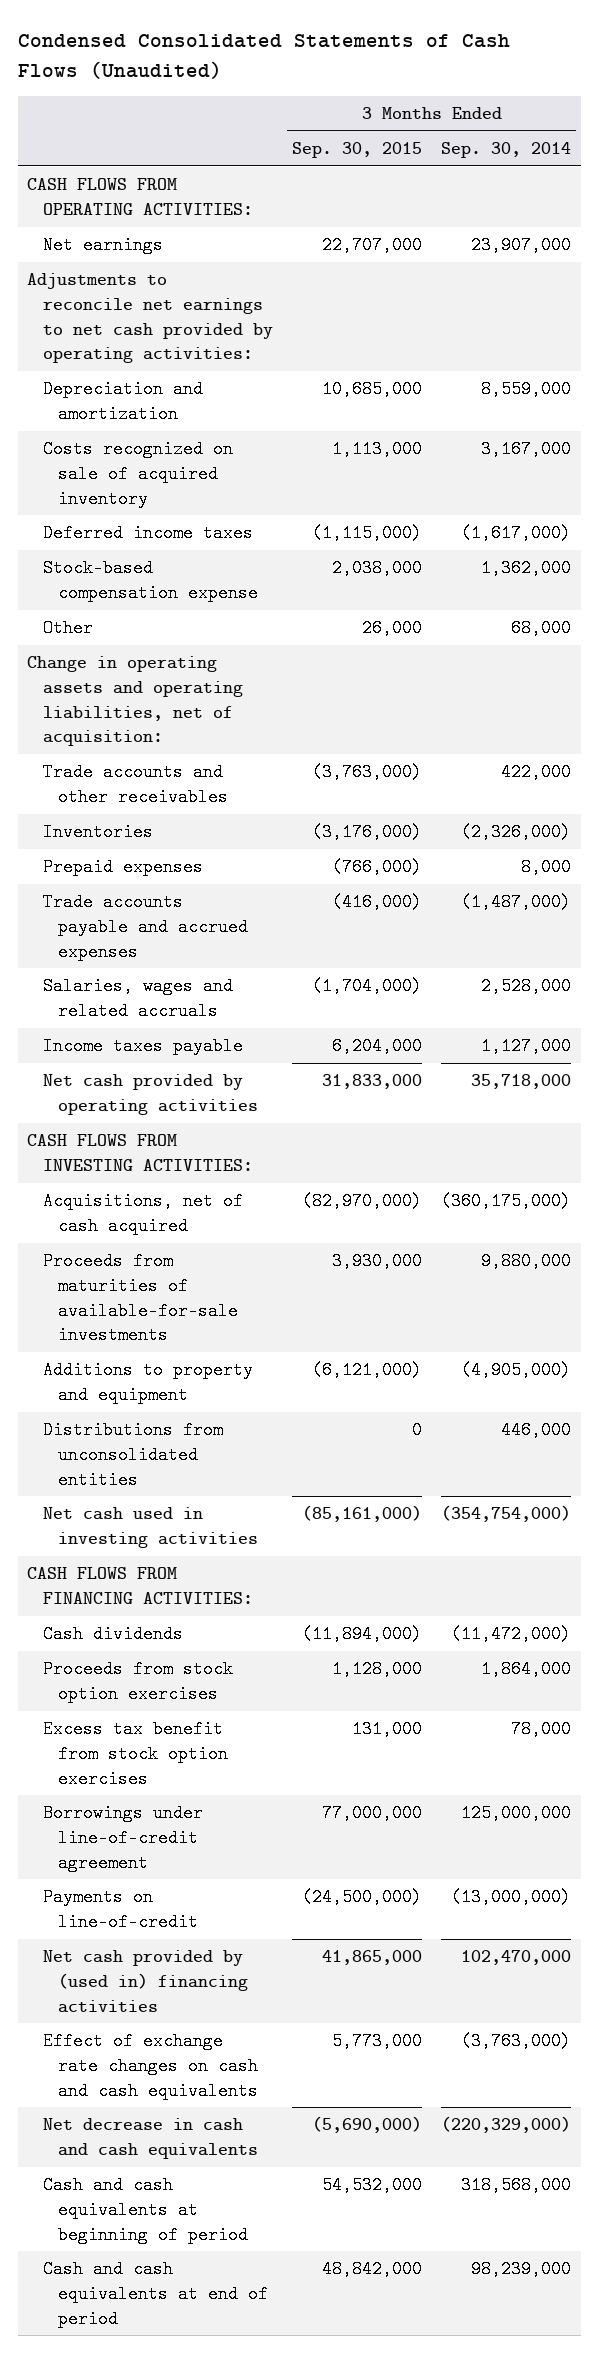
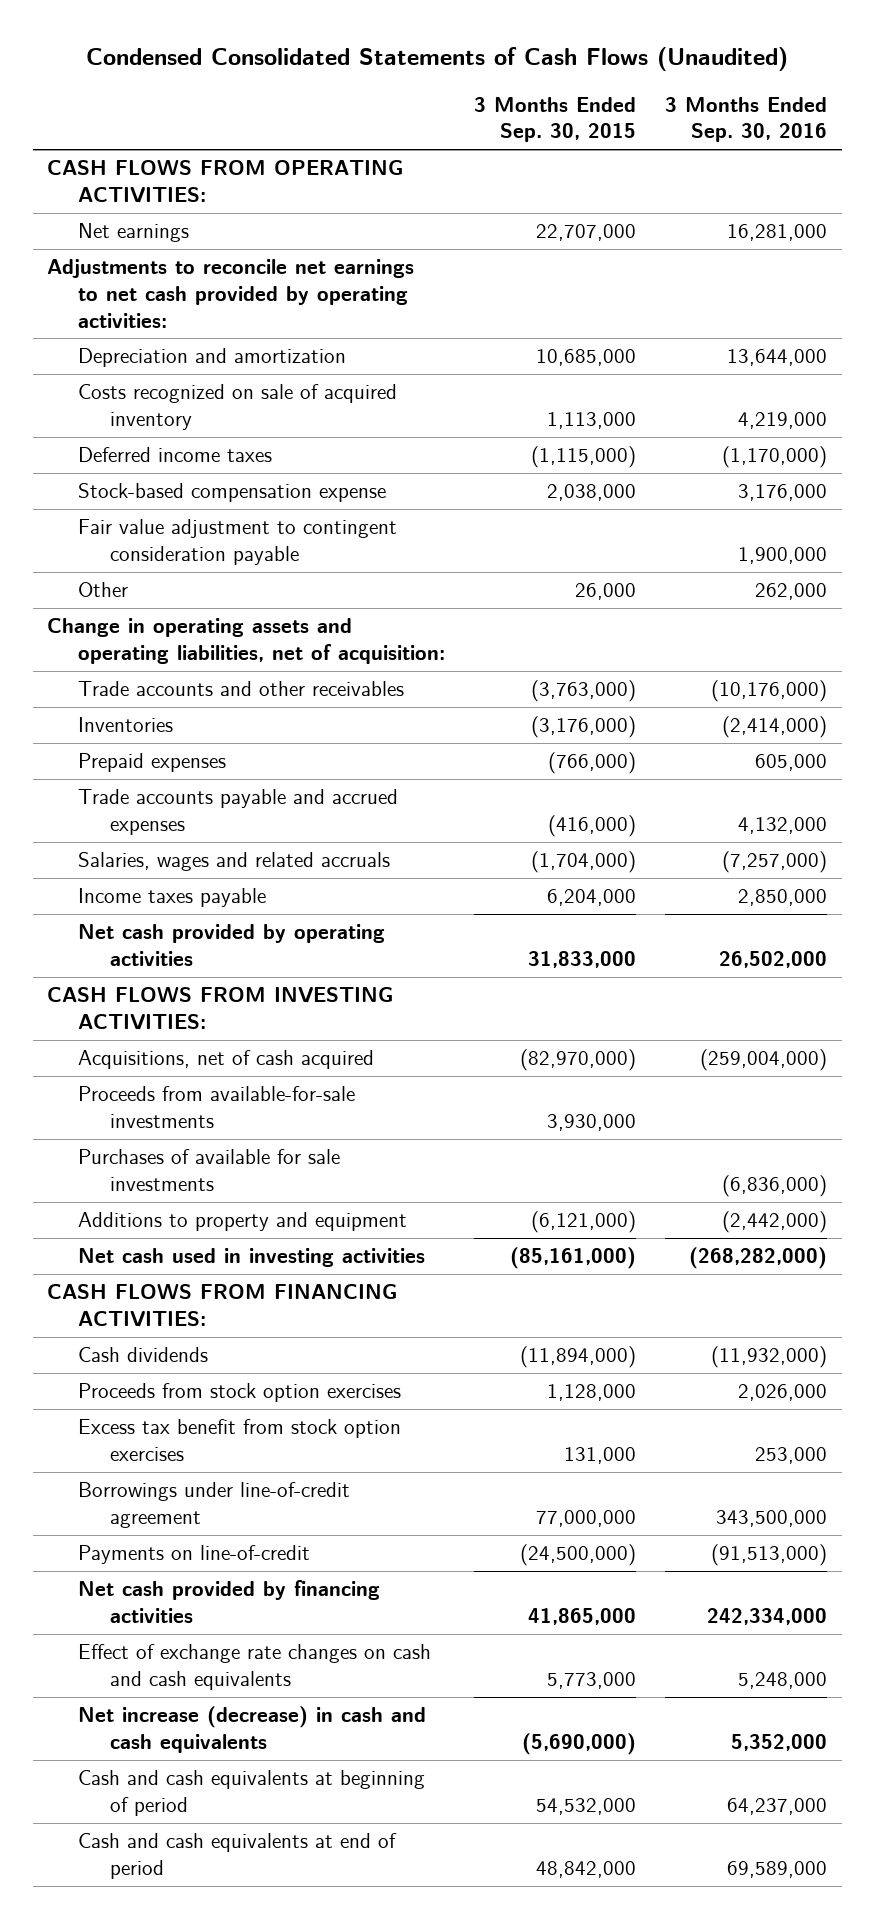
- | 3 Months Ended Sep. 30, 2015 | 3 Months Ended Sep. 30, 2014
+ | 3 Months Ended Sep. 30, 2015 | 3 Months Ended Sep. 30, 2016
+ Fair value adjustment to contingent consideration payable | | 1,900,000
- Proceeds from maturities of available-for-sale investments | 3,930,000 | 9,880,000
+ Proceeds from available-for-sale investments | 3,930,000 |
+ Purchases of available for sale investments | | (6,836,000)
- Distributions from unconsolidated entities | 0 | 446,000
- Net cash provided by (used in) financing activities | 41,865,000 | 102,470,000
+ Net cash provided by financing activities | 41,865,000 | 242,334,000
- Net decrease in cash and cash equivalents | (5,690,000) | (220,329,000)
+ Net increase (decrease) in cash and cash equivalents | (5,690,000) | 5,352,000

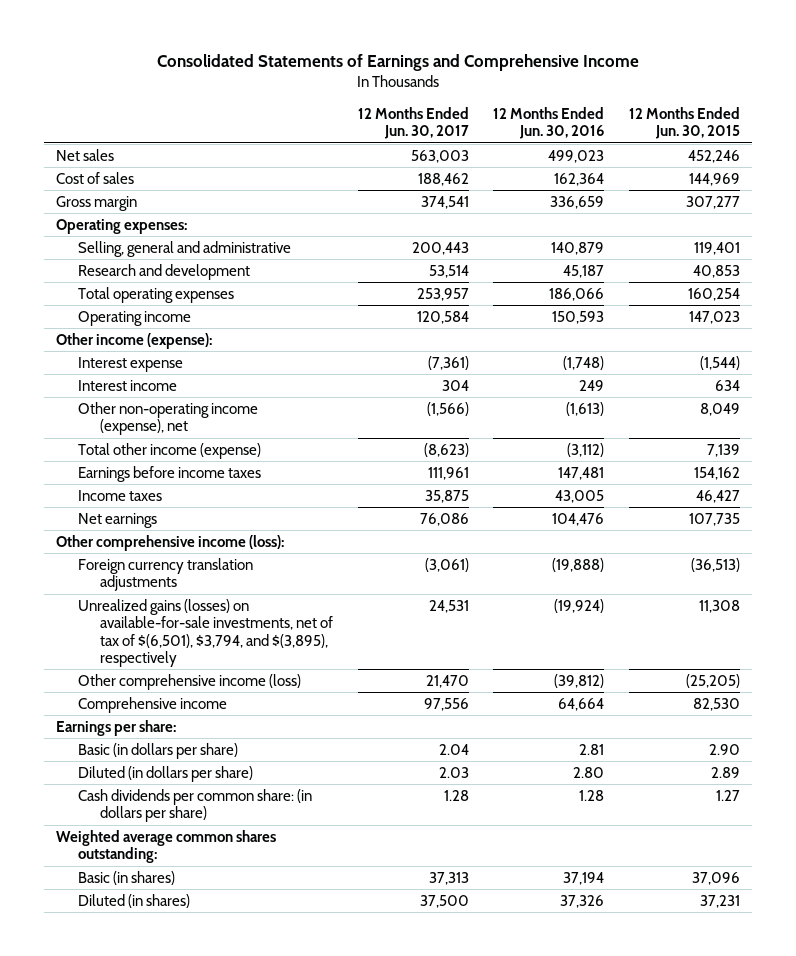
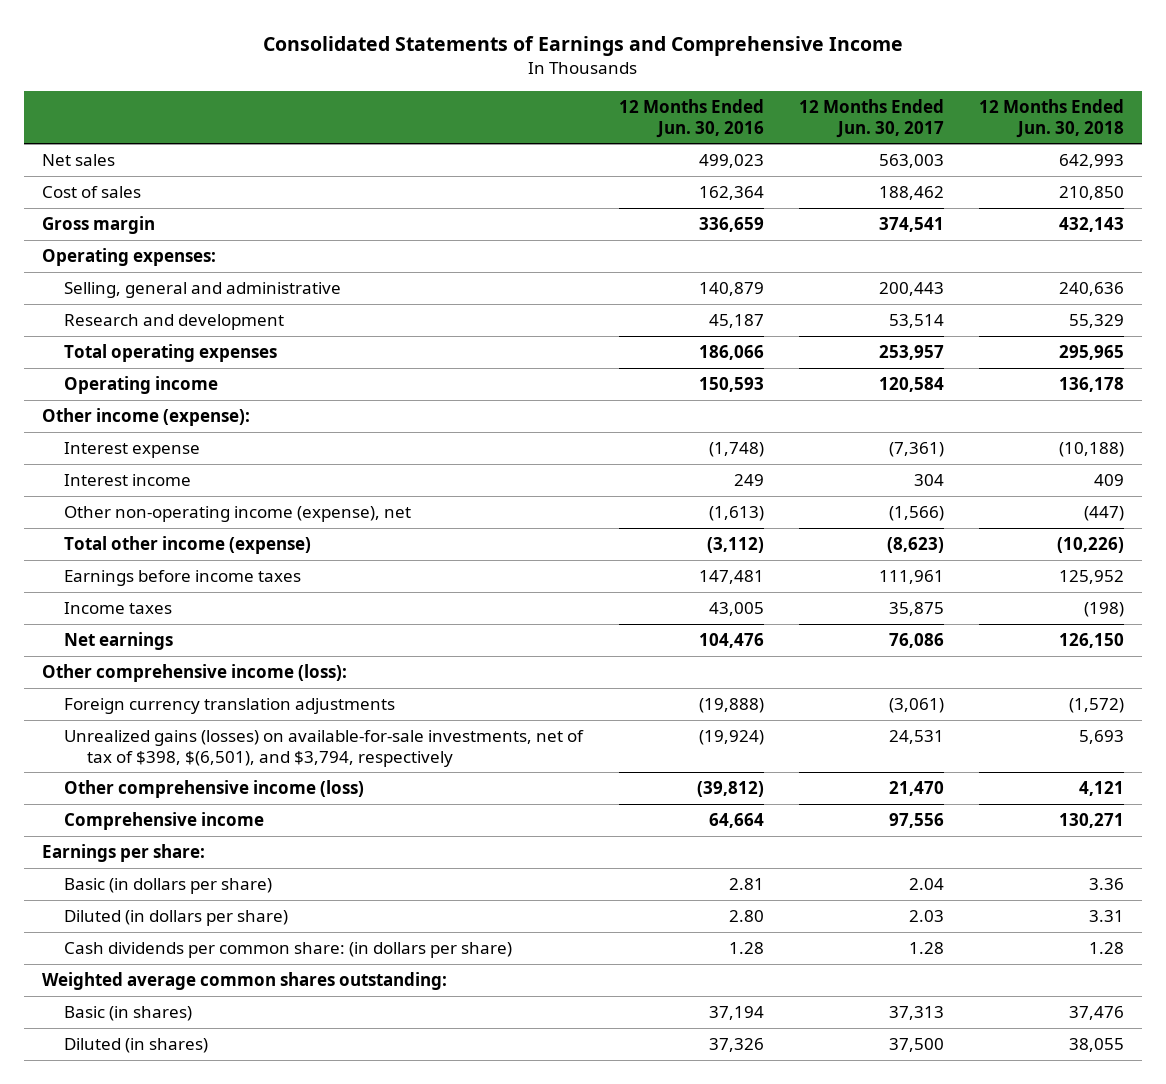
- | 12 Months Ended Jun. 30, 2017 | 12 Months Ended Jun. 30, 2016 | 12 Months Ended Jun. 30, 2015
+ | 12 Months Ended Jun. 30, 2016 | 12 Months Ended Jun. 30, 2017 | 12 Months Ended Jun. 30, 2018
- Unrealized gains (losses) on available-for-sale investments, net of tax of $(6,501), $3,794, and $(3,895), respectively | 24,531 | (19,924) | 11,308
+ Unrealized gains (losses) on available-for-sale investments, net of tax of $398, $(6,501), and $3,794, respectively | (19,924) | 24,531 | 5,693

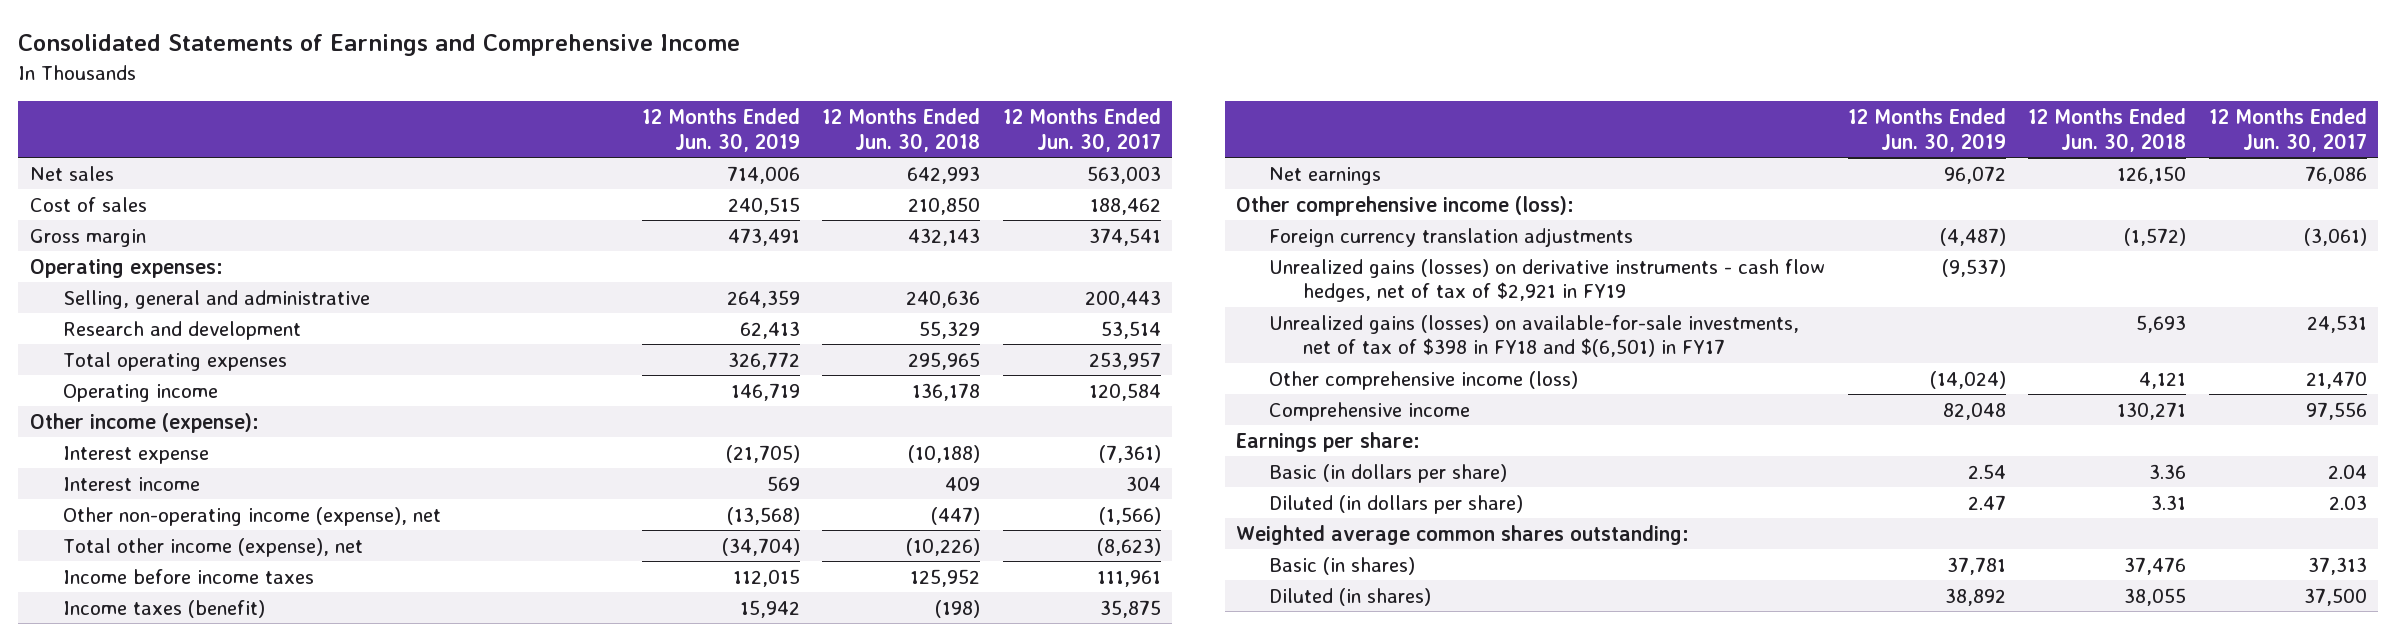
- | 12 Months Ended Jun. 30, 2016 | 12 Months Ended Jun. 30, 2017 | 12 Months Ended Jun. 30, 2018
+ | 12 Months Ended Jun. 30, 2019 | 12 Months Ended Jun. 30, 2018 | 12 Months Ended Jun. 30, 2017
- Total other income (expense) | (3,112) | (8,623) | (10,226)
- Earnings before income taxes | 147,481 | 111,961 | 125,952
- Income taxes | 43,005 | 35,875 | (198)
+ Total other income (expense), net | (34,704) | (10,226) | (8,623)
+ Income before income taxes | 112,015 | 125,952 | 111,961
+ Income taxes (benefit) | 15,942 | (198) | 35,875
- Unrealized gains (losses) on available-for-sale investments, net of tax of $398, $(6,501), and $3,794, respectively | (19,924) | 24,531 | 5,693
+ Unrealized gains (losses) on derivative instruments - cash flow hedges, net of tax of $2,921 in FY19 | (9,537) | |
+ Unrealized gains (losses) on available-for-sale investments, net of tax of $398 in FY18 and $(6,501) in FY17 | | 5,693 | 24,531
- Cash dividends per common share: (in dollars per share) | 1.28 | 1.28 | 1.28

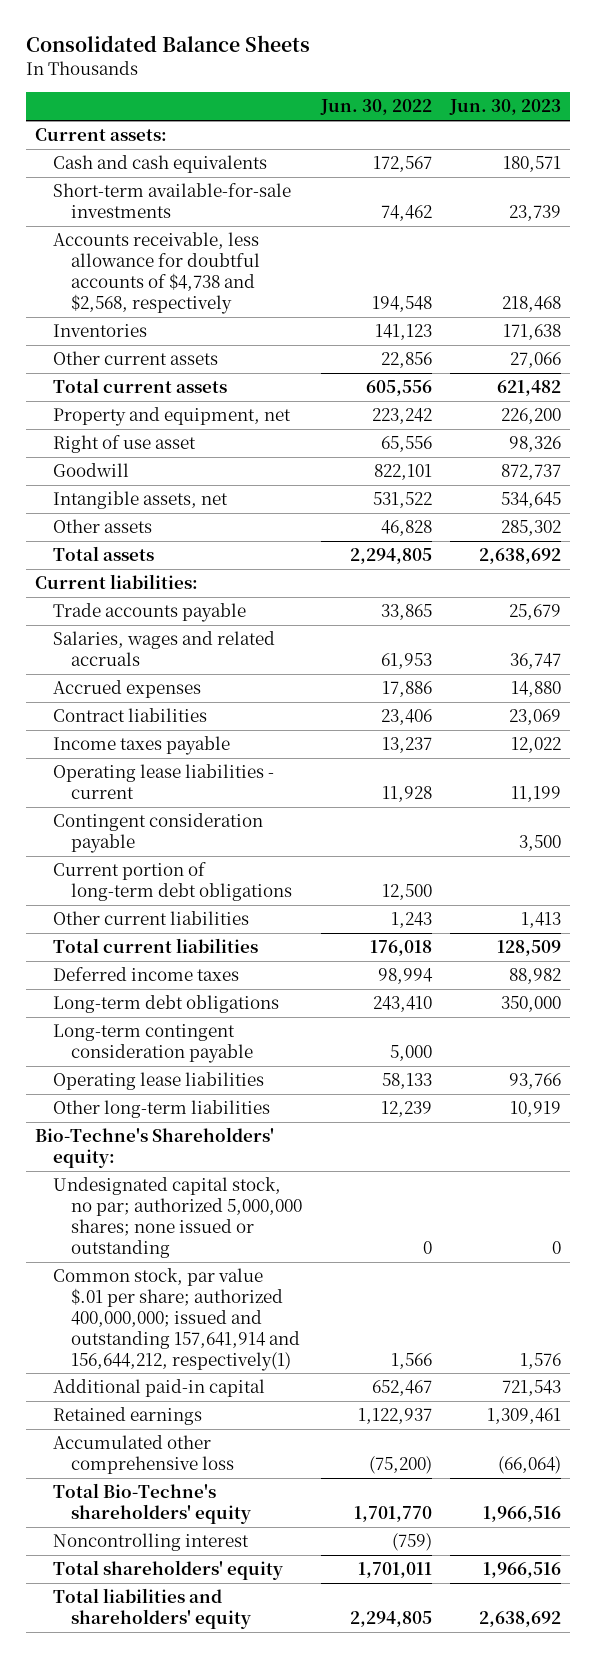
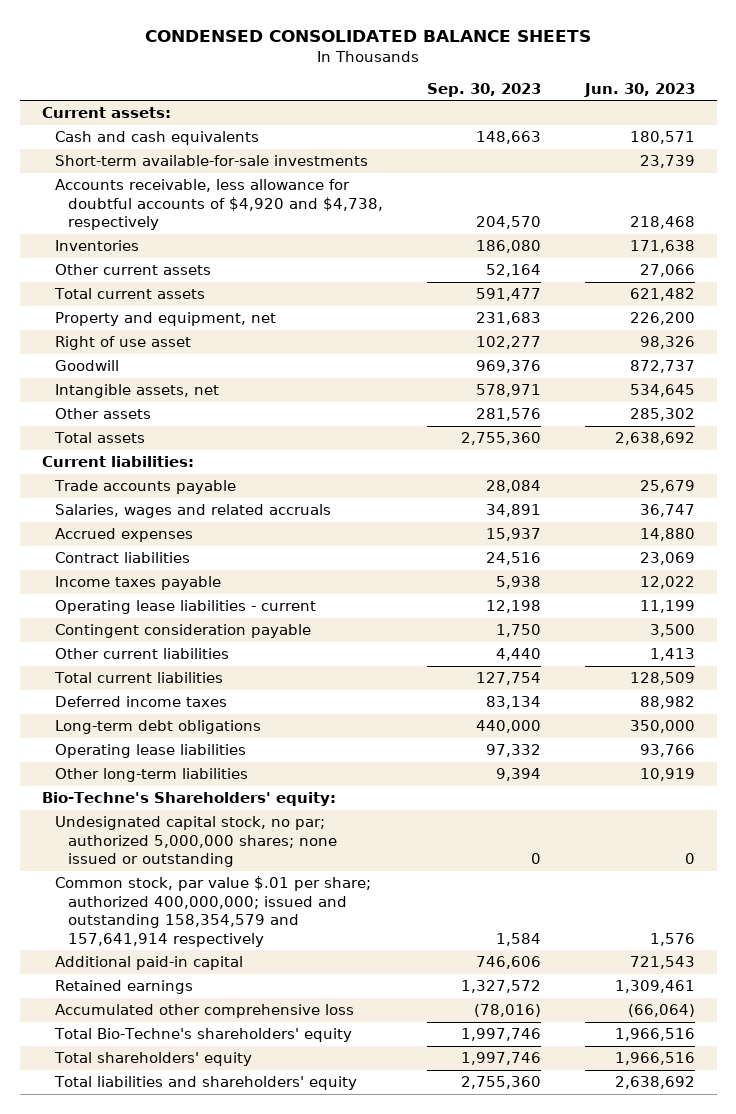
- Consolidated Balance Sheets
+ CONDENSED CONSOLIDATED BALANCE SHEETS
- | Jun. 30, 2022 | Jun. 30, 2023
+ | Sep. 30, 2023 | Jun. 30, 2023
- Accounts receivable, less allowance for doubtful accounts of $4,738 and $2,568, respectively | 194,548 | 218,468
+ Accounts receivable, less allowance for doubtful accounts of $4,920 and $4,738, respectively | 204,570 | 218,468
- Current portion of long-term debt obligations | 12,500 |
- Long-term contingent consideration payable | 5,000 |
- Common stock, par value $.01 per share; authorized 400,000,000; issued and outstanding 157,641,914 and 156,644,212, respectively(1) | 1,566 | 1,576
+ Common stock, par value $.01 per share; authorized 400,000,000; issued and outstanding 158,354,579 and 157,641,914 respectively | 1,584 | 1,576
- Noncontrolling interest | (759) |

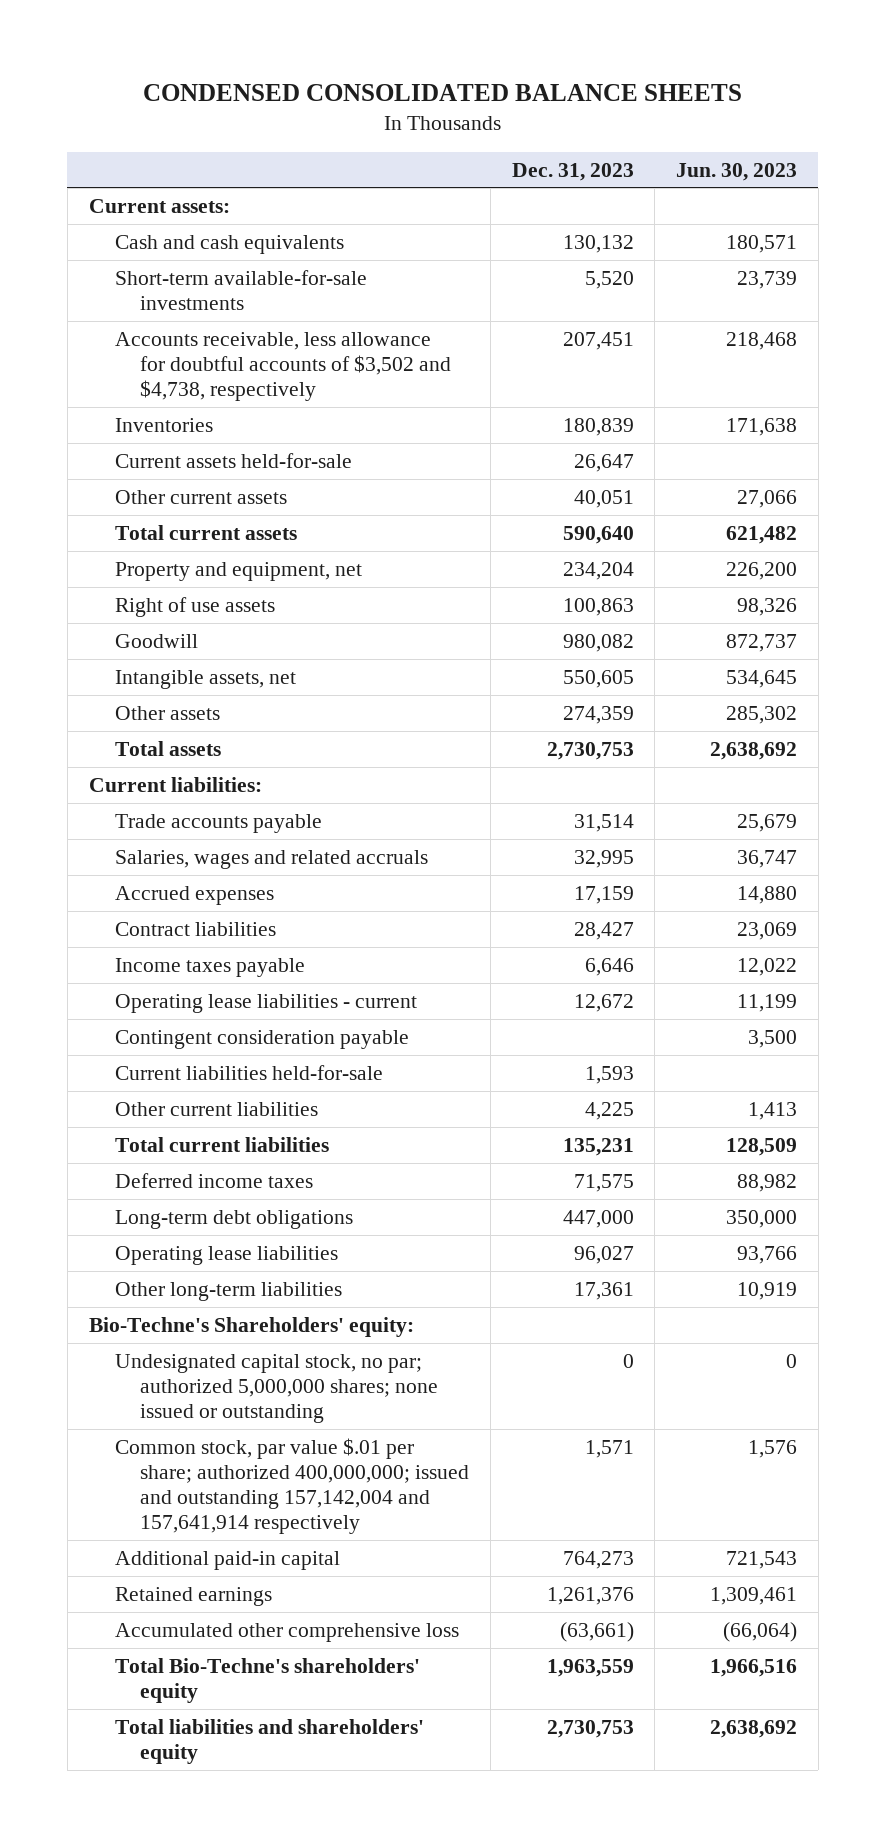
- | Sep. 30, 2023 | Jun. 30, 2023
+ | Dec. 31, 2023 | Jun. 30, 2023
- Accounts receivable, less allowance for doubtful accounts of $4,920 and $4,738, respectively | 204,570 | 218,468
+ Accounts receivable, less allowance for doubtful accounts of $3,502 and $4,738, respectively | 207,451 | 218,468
+ Current assets held-for-sale | 26,647 |
- Right of use asset | 102,277 | 98,326
+ Right of use assets | 100,863 | 98,326
+ Current liabilities held-for-sale | 1,593 |
- Common stock, par value $.01 per share; authorized 400,000,000; issued and outstanding 158,354,579 and 157,641,914 respectively | 1,584 | 1,576
+ Common stock, par value $.01 per share; authorized 400,000,000; issued and outstanding 157,142,004 and 157,641,914 respectively | 1,571 | 1,576
- Total shareholders' equity | 1,997,746 | 1,966,516

